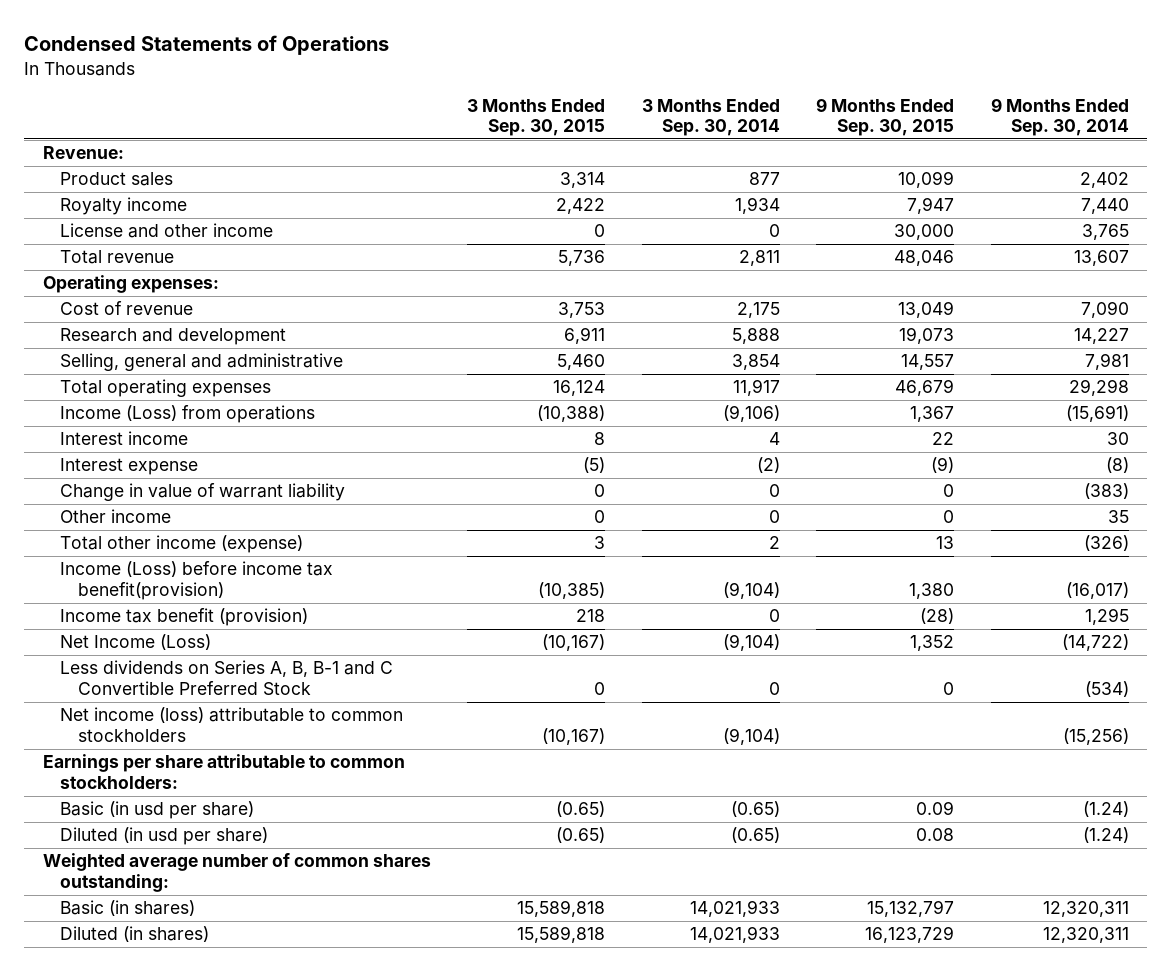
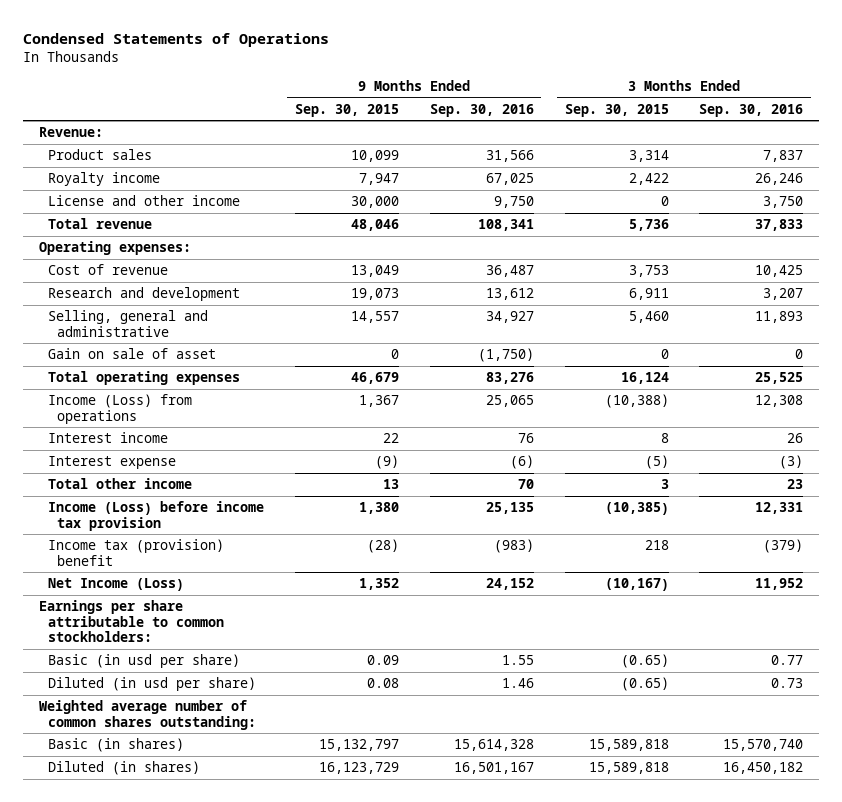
- | 3 Months Ended Sep. 30, 2015 | 3 Months Ended Sep. 30, 2014 | 9 Months Ended Sep. 30, 2015 | 9 Months Ended Sep. 30, 2014
+ | 9 Months Ended Sep. 30, 2015 | 9 Months Ended Sep. 30, 2016 | 3 Months Ended Sep. 30, 2015 | 3 Months Ended Sep. 30, 2016
+ Gain on sale of asset | 0 | (1,750) | 0 | 0
- Change in value of warrant liability | 0 | 0 | 0 | (383)
- Other income | 0 | 0 | 0 | 35
- Total other income (expense) | 3 | 2 | 13 | (326)
- Income (Loss) before income tax benefit(provision) | (10,385) | (9,104) | 1,380 | (16,017)
- Income tax benefit (provision) | 218 | 0 | (28) | 1,295
+ Total other income | 13 | 70 | 3 | 23
+ Income (Loss) before income tax provision | 1,380 | 25,135 | (10,385) | 12,331
+ Income tax (provision) benefit | (28) | (983) | 218 | (379)
- Less dividends on Series A, B, B-1 and C Convertible Preferred Stock | 0 | 0 | 0 | (534)
- Net income (loss) attributable to common stockholders | (10,167) | (9,104) | | (15,256)

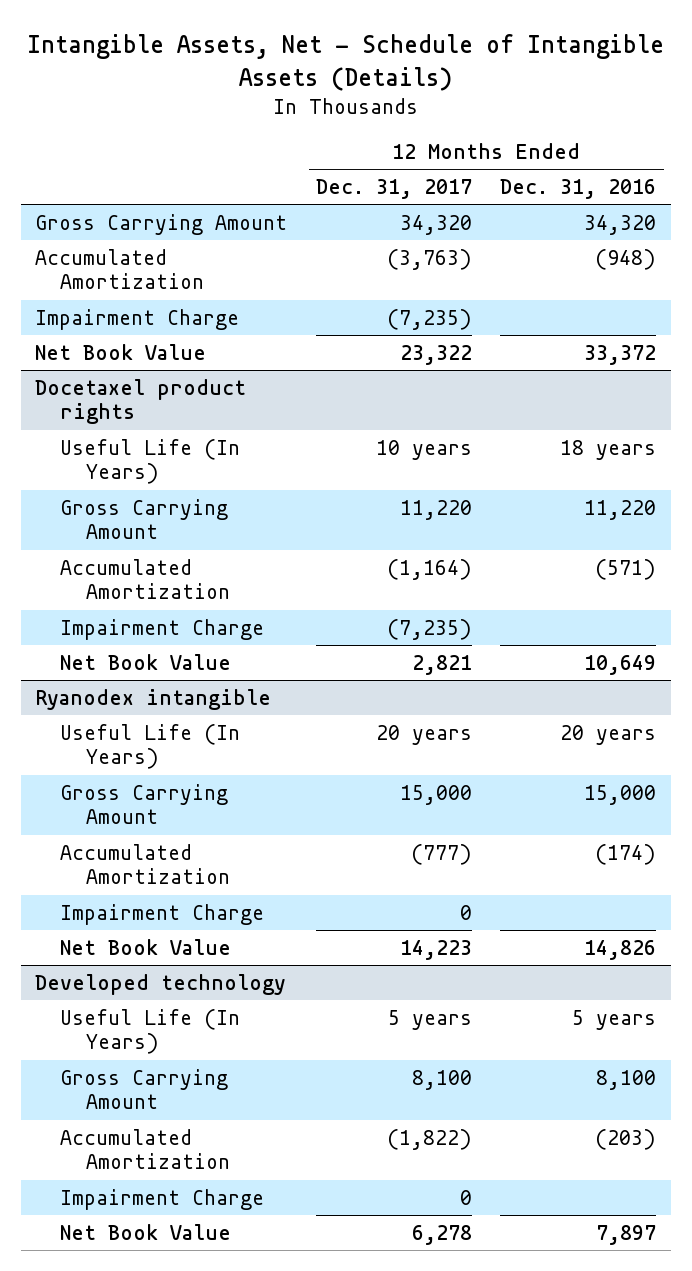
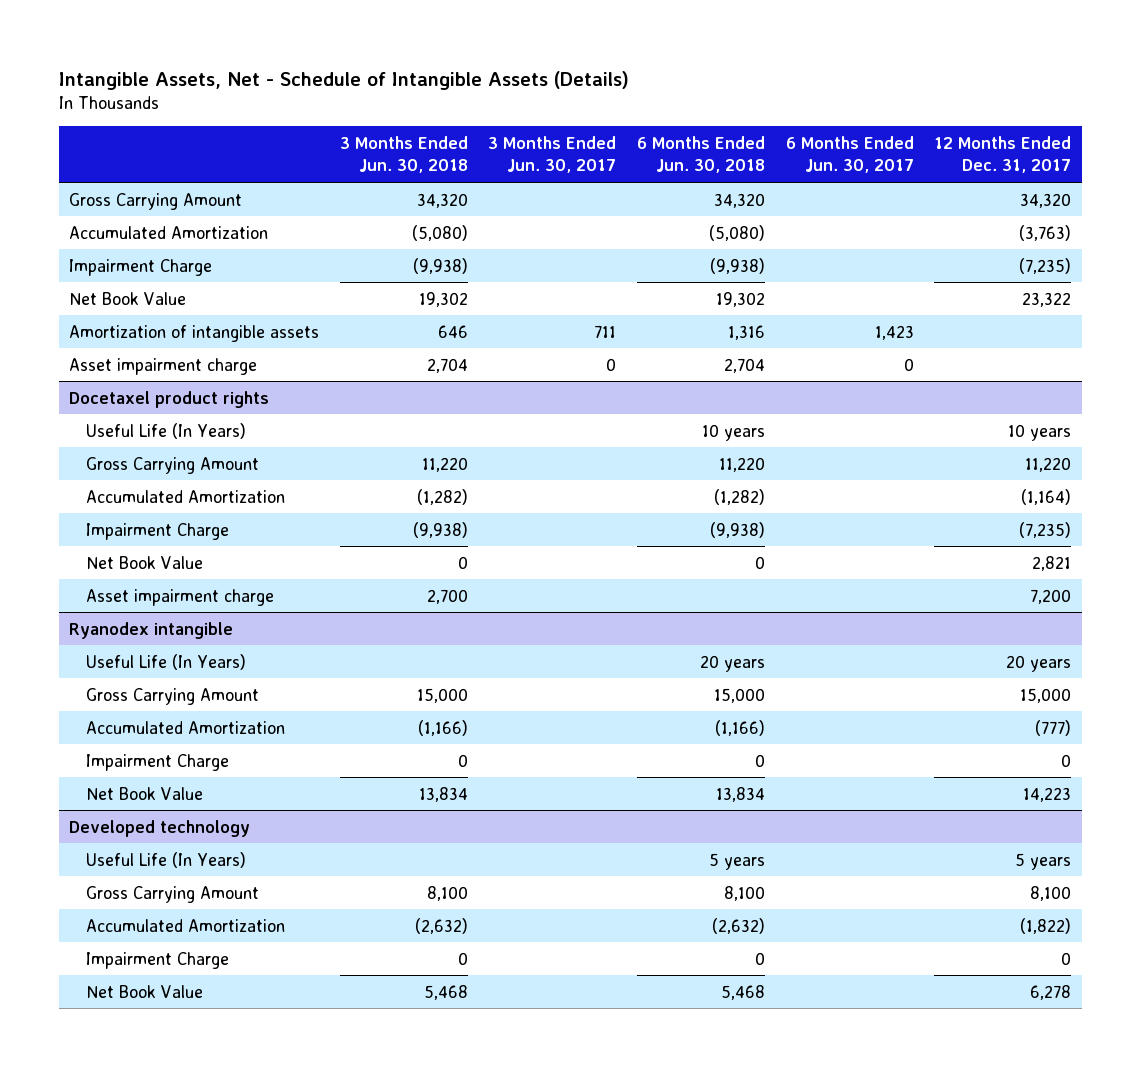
- | 12 Months Ended Dec. 31, 2017 | 12 Months Ended Dec. 31, 2016
+ | 3 Months Ended Jun. 30, 2018 | 3 Months Ended Jun. 30, 2017 | 6 Months Ended Jun. 30, 2018 | 6 Months Ended Jun. 30, 2017 | 12 Months Ended Dec. 31, 2017
+ Amortization of intangible assets | 646 | 711 | 1,316 | 1,423 |
+ Asset impairment charge | 2,704 | 0 | 2,704 | 0 |
@ Docetaxel product rights
+ Asset impairment charge | 2,700 | | | | 7,200

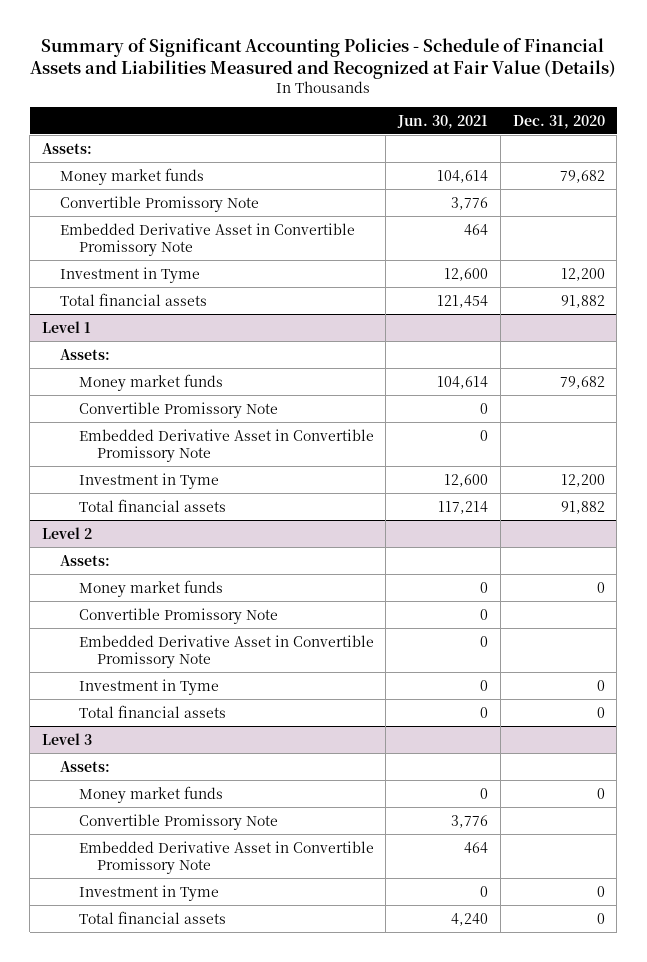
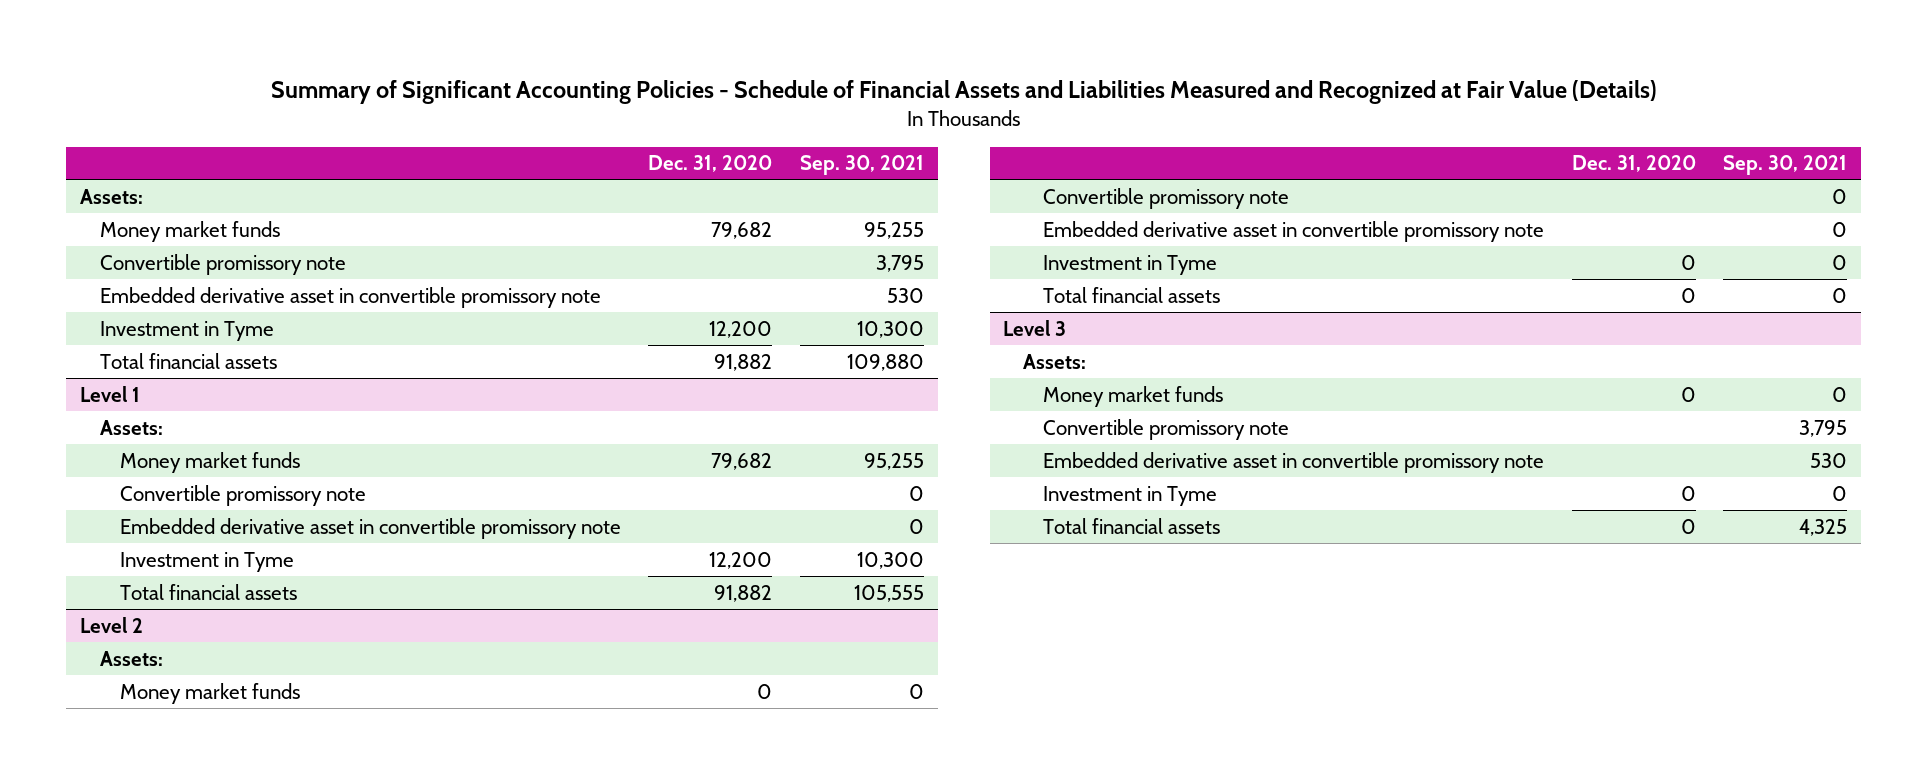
- | Jun. 30, 2021 | Dec. 31, 2020
+ | Dec. 31, 2020 | Sep. 30, 2021
- Convertible Promissory Note | 3,776 |
- Embedded Derivative Asset in Convertible Promissory Note | 464 |
+ Convertible promissory note | | 3,795
+ Embedded derivative asset in convertible promissory note | | 530
@ Level 1
- Convertible Promissory Note | 0 |
- Embedded Derivative Asset in Convertible Promissory Note | 0 |
+ Convertible promissory note | | 0
+ Embedded derivative asset in convertible promissory note | | 0
@ Level 2
- Convertible Promissory Note | 0 |
- Embedded Derivative Asset in Convertible Promissory Note | 0 |
+ Convertible promissory note | | 0
+ Embedded derivative asset in convertible promissory note | | 0
@ Level 3
- Convertible Promissory Note | 3,776 |
- Embedded Derivative Asset in Convertible Promissory Note | 464 |
+ Convertible promissory note | | 3,795
+ Embedded derivative asset in convertible promissory note | | 530

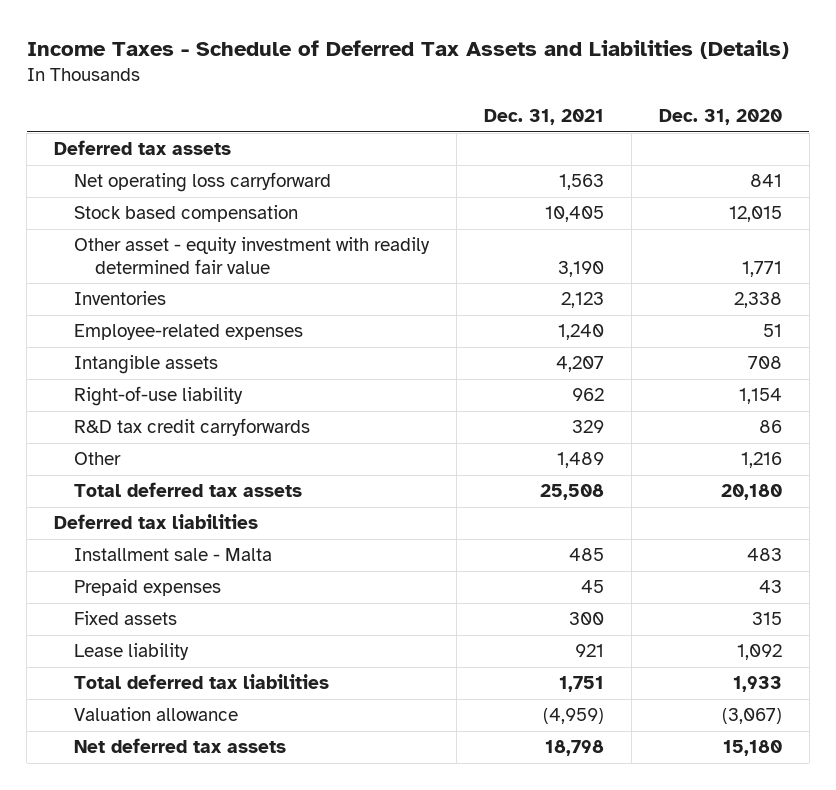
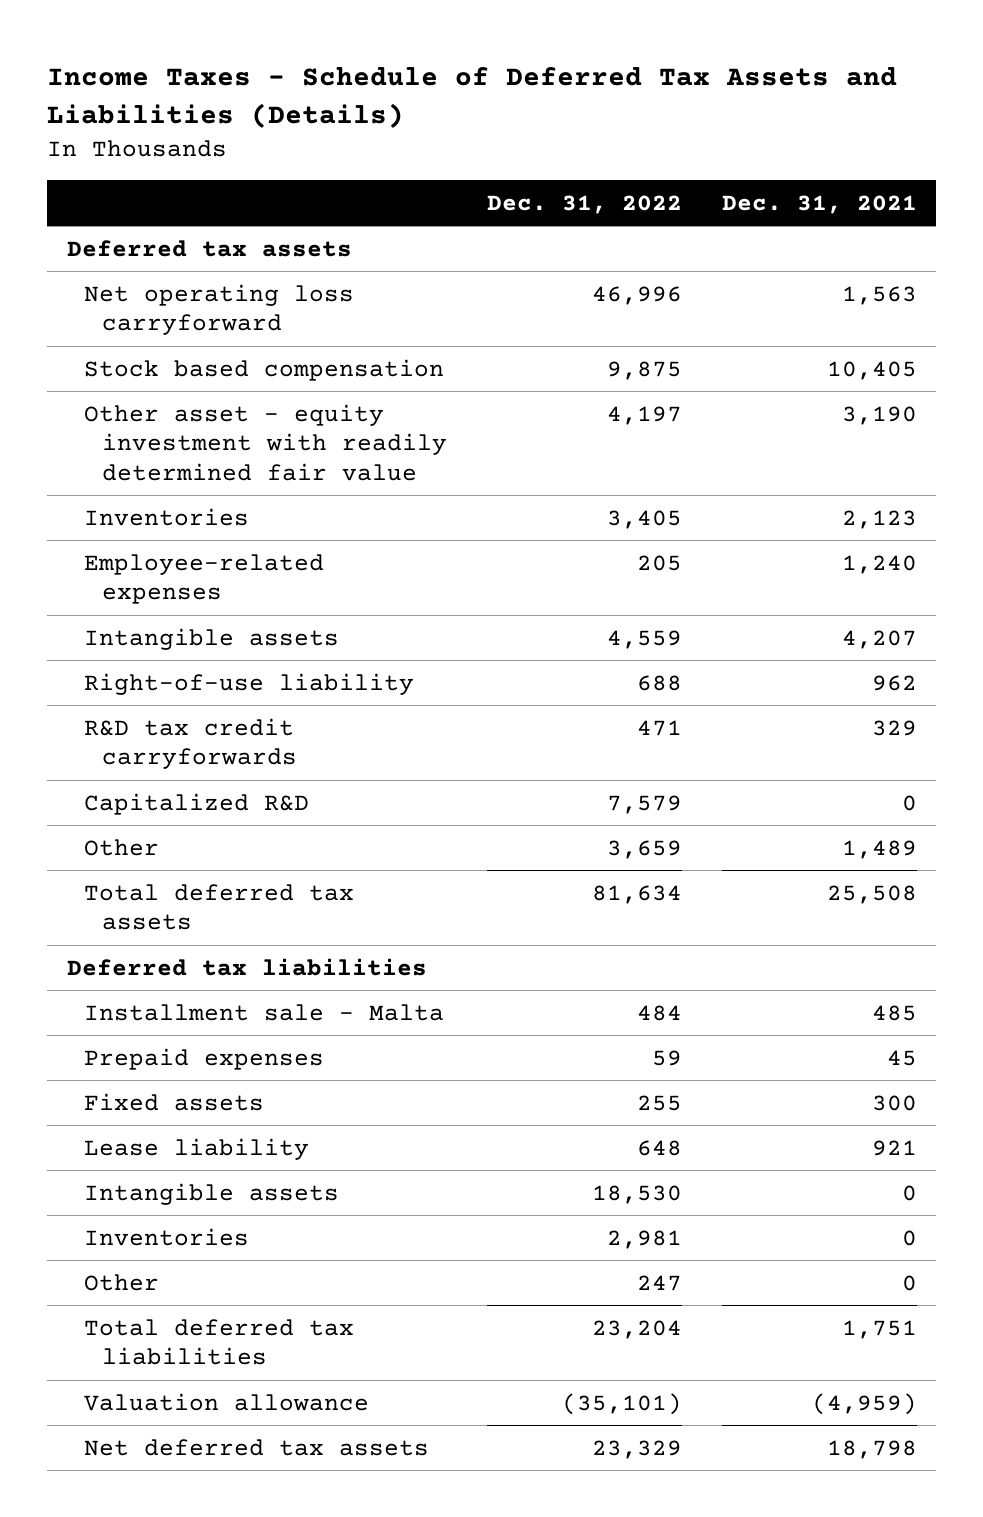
- | Dec. 31, 2021 | Dec. 31, 2020
+ | Dec. 31, 2022 | Dec. 31, 2021
+ Capitalized R&D | 7,579 | 0
+ Intangible assets | 18,530 | 0
+ Inventories | 2,981 | 0
+ Other | 247 | 0

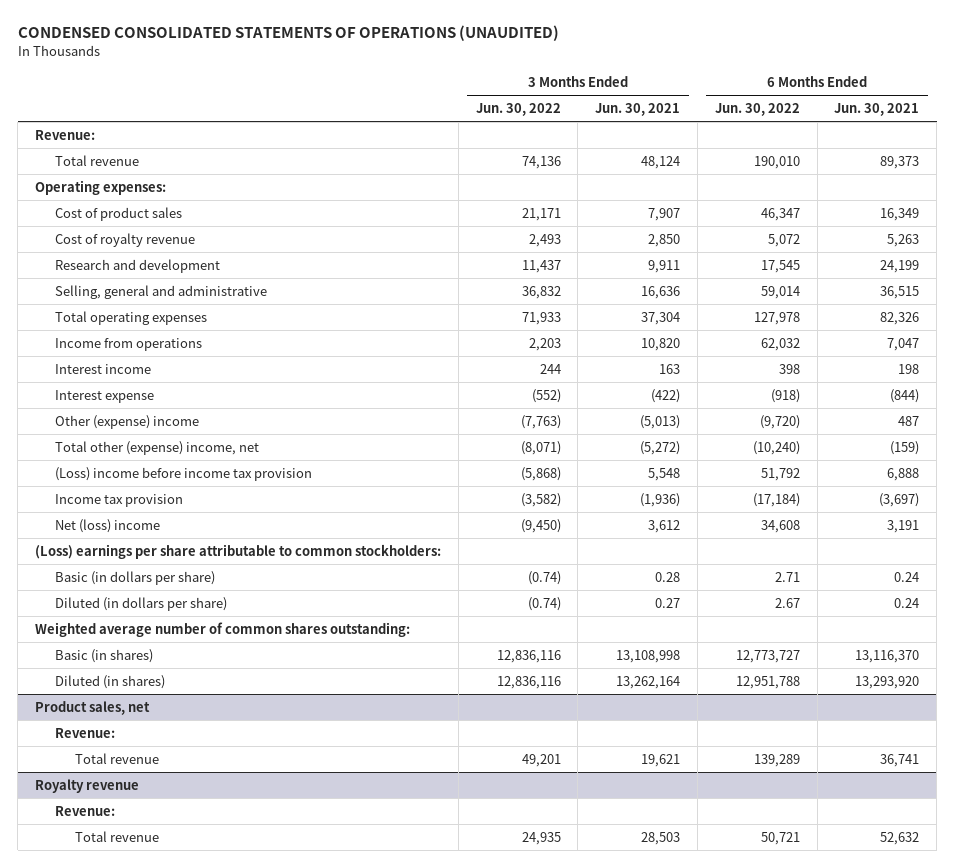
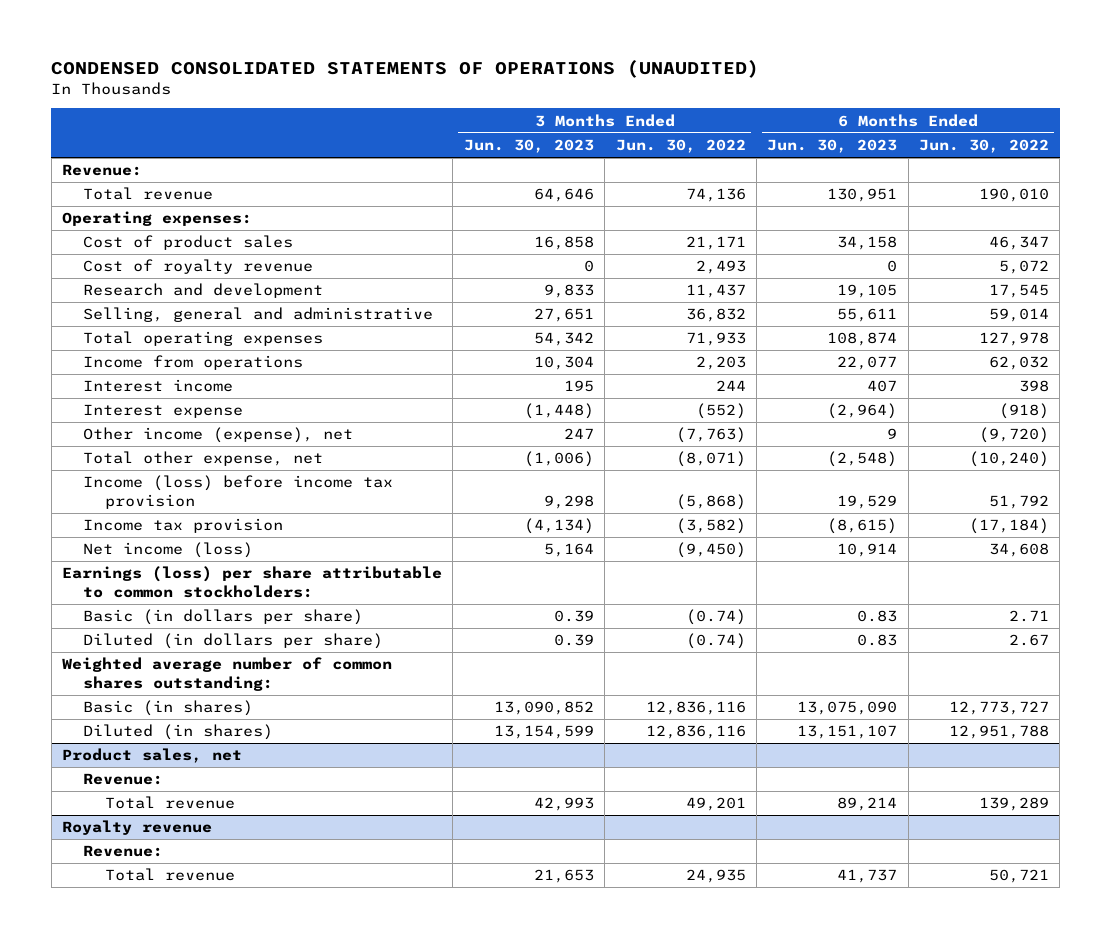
- | 3 Months Ended Jun. 30, 2022 | 3 Months Ended Jun. 30, 2021 | 6 Months Ended Jun. 30, 2022 | 6 Months Ended Jun. 30, 2021
+ | 3 Months Ended Jun. 30, 2023 | 3 Months Ended Jun. 30, 2022 | 6 Months Ended Jun. 30, 2023 | 6 Months Ended Jun. 30, 2022
- Other (expense) income | (7,763) | (5,013) | (9,720) | 487
- Total other (expense) income, net | (8,071) | (5,272) | (10,240) | (159)
- (Loss) income before income tax provision | (5,868) | 5,548 | 51,792 | 6,888
+ Other income (expense), net | 247 | (7,763) | 9 | (9,720)
+ Total other expense, net | (1,006) | (8,071) | (2,548) | (10,240)
+ Income (loss) before income tax provision | 9,298 | (5,868) | 19,529 | 51,792
- Net (loss) income | (9,450) | 3,612 | 34,608 | 3,191
- (Loss) earnings per share attributable to common stockholders:
+ Net income (loss) | 5,164 | (9,450) | 10,914 | 34,608
+ Earnings (loss) per share attributable to common stockholders:

